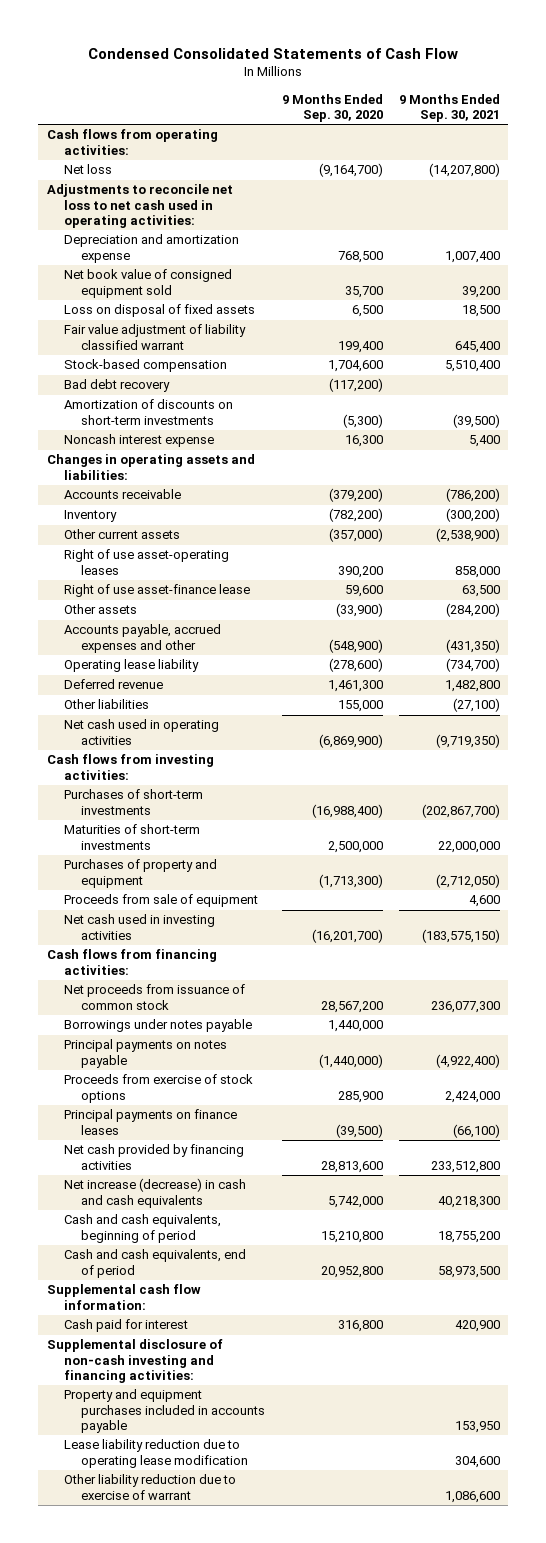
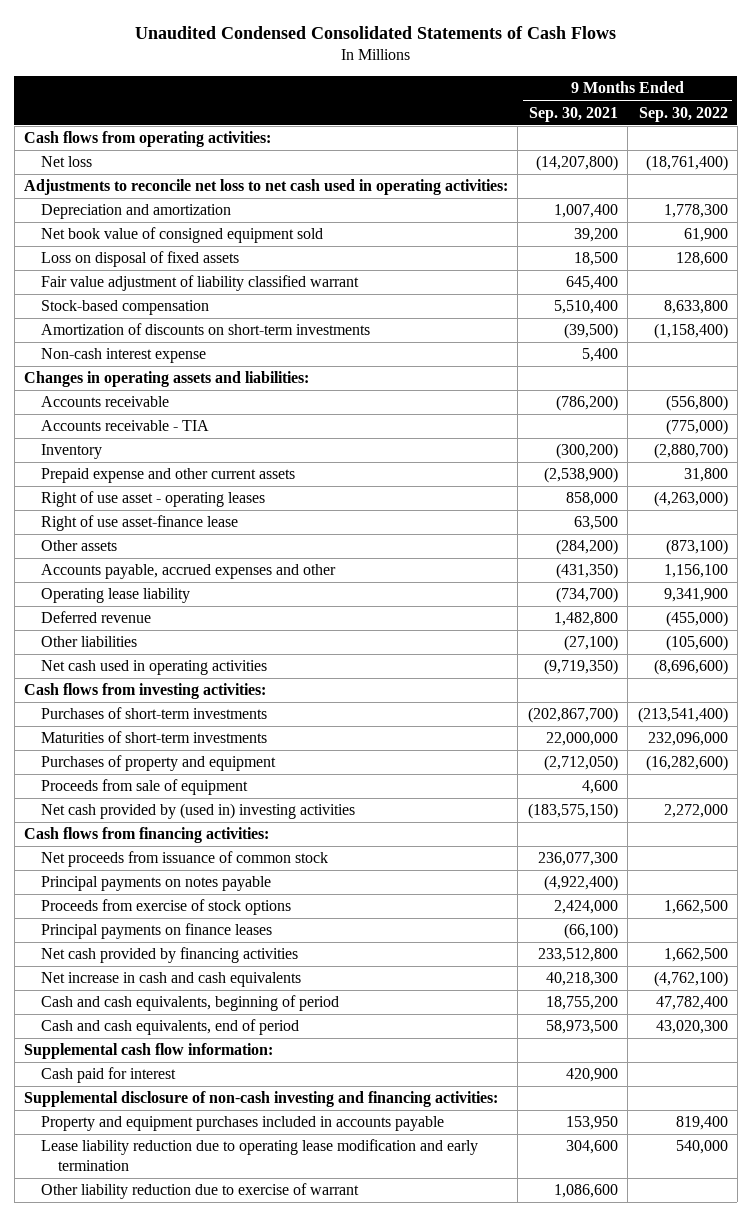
- Condensed Consolidated Statements of Cash Flow
+ Unaudited Condensed Consolidated Statements of Cash Flows
- | 9 Months Ended Sep. 30, 2020 | 9 Months Ended Sep. 30, 2021
+ | 9 Months Ended Sep. 30, 2021 | 9 Months Ended Sep. 30, 2022
- Depreciation and amortization expense | 768,500 | 1,007,400
+ Depreciation and amortization | 1,007,400 | 1,778,300
- Bad debt recovery | (117,200) |
- Noncash interest expense | 16,300 | 5,400
+ Non-cash interest expense | 5,400 |
+ Accounts receivable - TIA | | (775,000)
- Other current assets | (357,000) | (2,538,900)
- Right of use asset-operating leases | 390,200 | 858,000
+ Prepaid expense and other current assets | (2,538,900) | 31,800
+ Right of use asset - operating leases | 858,000 | (4,263,000)
- Net cash used in investing activities | (16,201,700) | (183,575,150)
+ Net cash provided by (used in) investing activities | (183,575,150) | 2,272,000
- Borrowings under notes payable | 1,440,000 |
- Net increase (decrease) in cash and cash equivalents | 5,742,000 | 40,218,300
+ Net increase in cash and cash equivalents | 40,218,300 | (4,762,100)
- Lease liability reduction due to operating lease modification | | 304,600
+ Lease liability reduction due to operating lease modification and early termination | 304,600 | 540,000

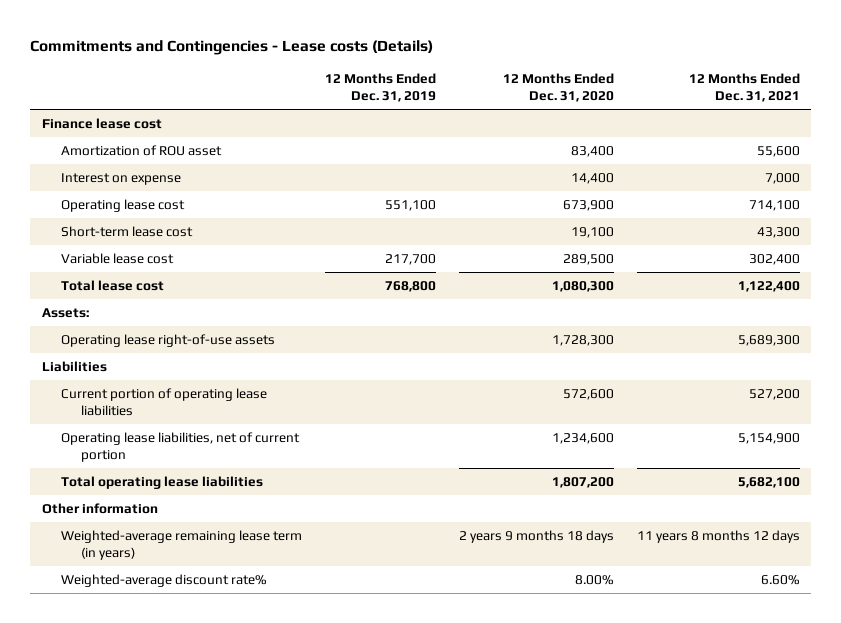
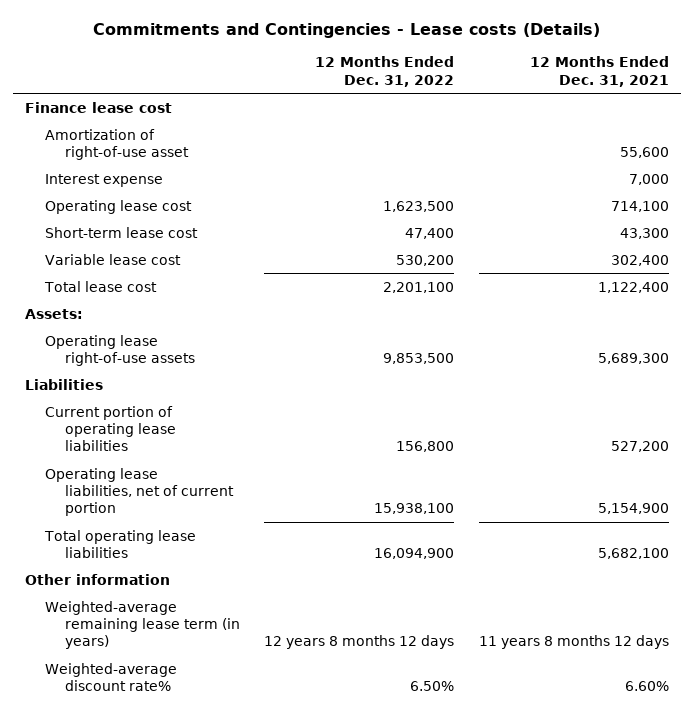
- | 12 Months Ended Dec. 31, 2019 | 12 Months Ended Dec. 31, 2020 | 12 Months Ended Dec. 31, 2021
+ | 12 Months Ended Dec. 31, 2022 | 12 Months Ended Dec. 31, 2021
- Amortization of ROU asset | | 83,400 | 55,600
- Interest on expense | | 14,400 | 7,000
+ Amortization of right-of-use asset | | 55,600
+ Interest expense | | 7,000

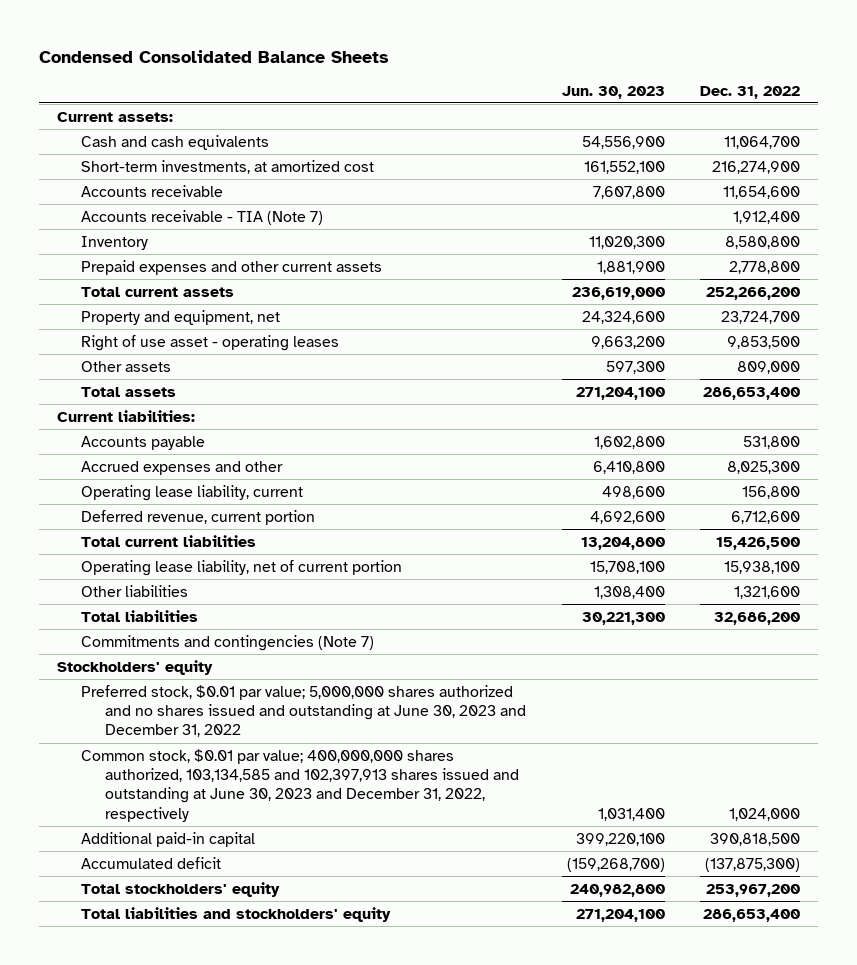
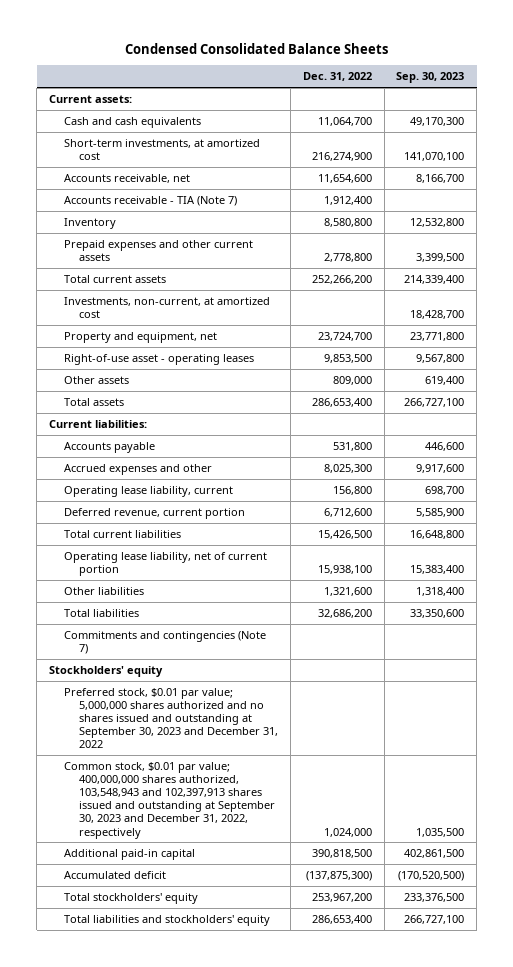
- | Jun. 30, 2023 | Dec. 31, 2022
+ | Dec. 31, 2022 | Sep. 30, 2023
- Accounts receivable | 7,607,800 | 11,654,600
+ Accounts receivable, net | 11,654,600 | 8,166,700
+ Investments, non-current, at amortized cost | | 18,428,700
- Right of use asset - operating leases | 9,663,200 | 9,853,500
+ Right-of-use asset - operating leases | 9,853,500 | 9,567,800
- Preferred stock, $0.01 par value; 5,000,000 shares authorized and no shares issued and outstanding at June 30, 2023 and December 31, 2022
- Common stock, $0.01 par value; 400,000,000 shares authorized, 103,134,585 and 102,397,913 shares issued and outstanding at June 30, 2023 and December 31, 2022, respectively | 1,031,400 | 1,024,000
+ Preferred stock, $0.01 par value; 5,000,000 shares authorized and no shares issued and outstanding at September 30, 2023 and December 31, 2022
+ Common stock, $0.01 par value; 400,000,000 shares authorized, 103,548,943 and 102,397,913 shares issued and outstanding at September 30, 2023 and December 31, 2022, respectively | 1,024,000 | 1,035,500

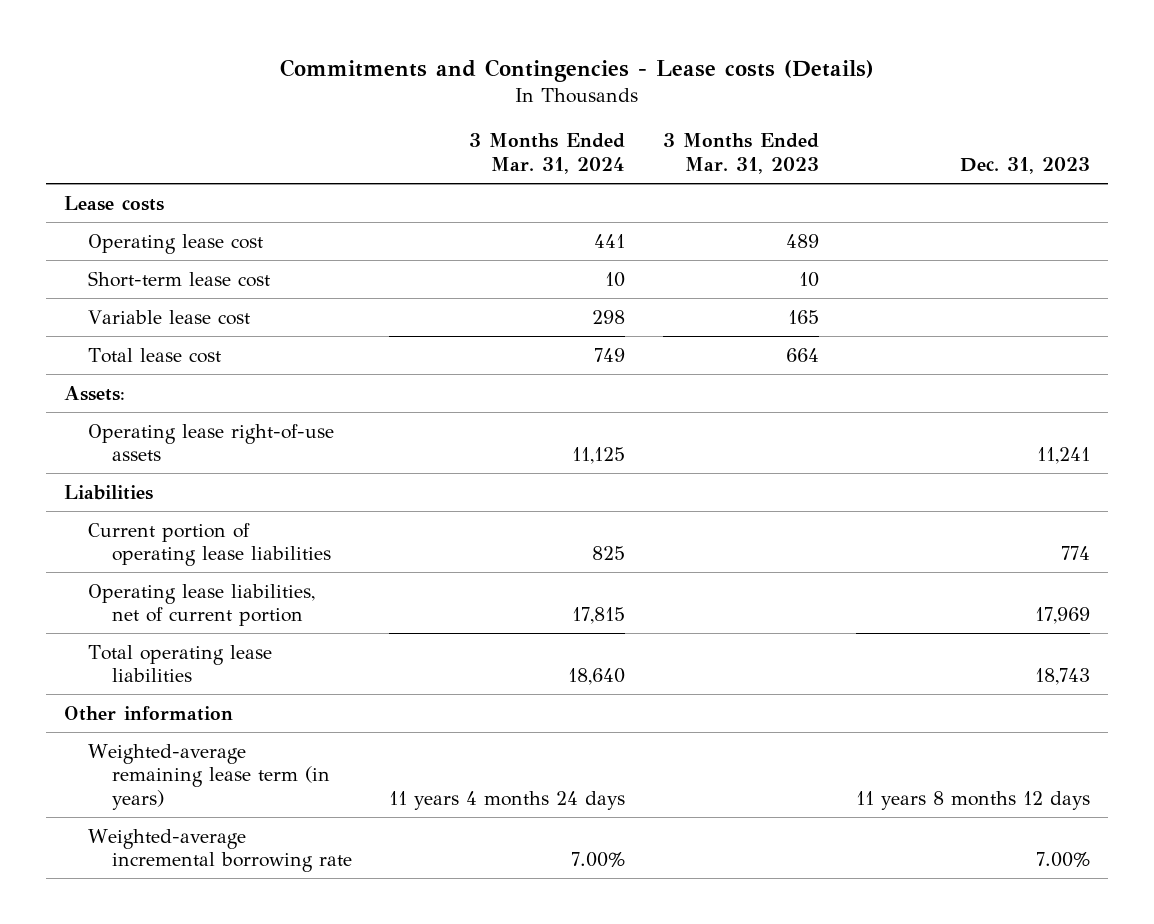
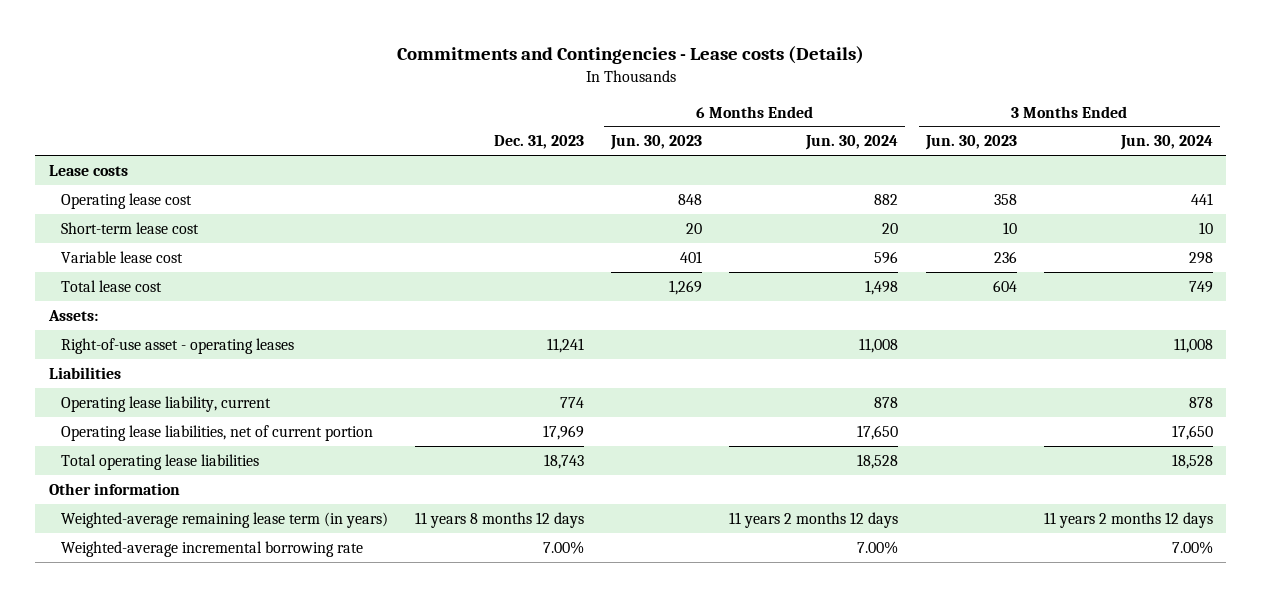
- | 3 Months Ended Mar. 31, 2024 | 3 Months Ended Mar. 31, 2023 | Dec. 31, 2023
+ | Dec. 31, 2023 | 6 Months Ended Jun. 30, 2023 | 6 Months Ended Jun. 30, 2024 | 3 Months Ended Jun. 30, 2023 | 3 Months Ended Jun. 30, 2024
- Operating lease right-of-use assets | 11,125 | | 11,241
+ Right-of-use asset - operating leases | 11,241 | | 11,008 | | 11,008
- Current portion of operating lease liabilities | 825 | | 774
+ Operating lease liability, current | 774 | | 878 | | 878

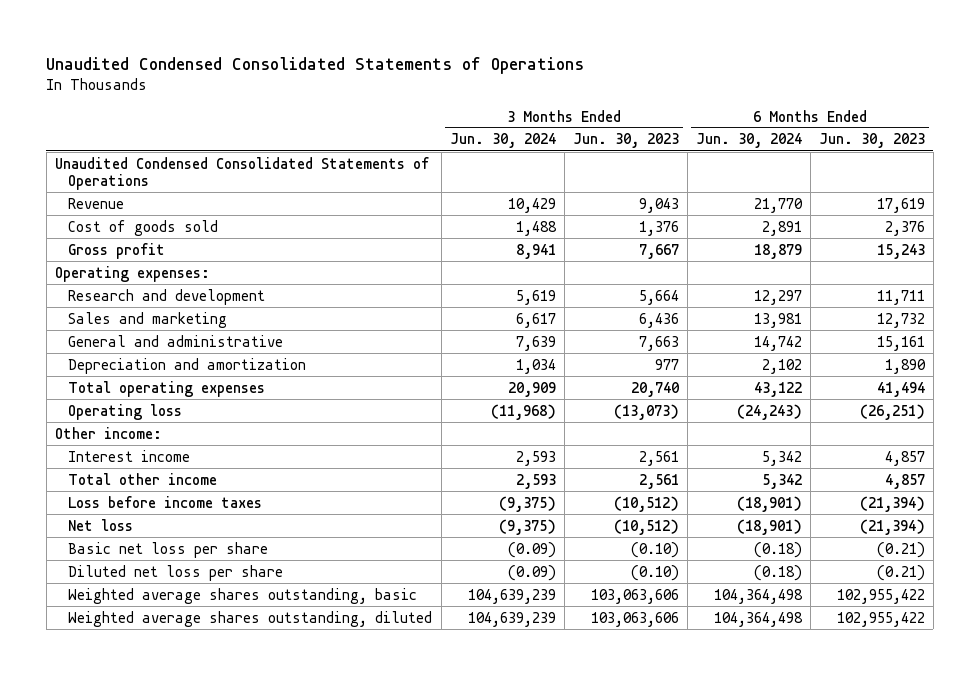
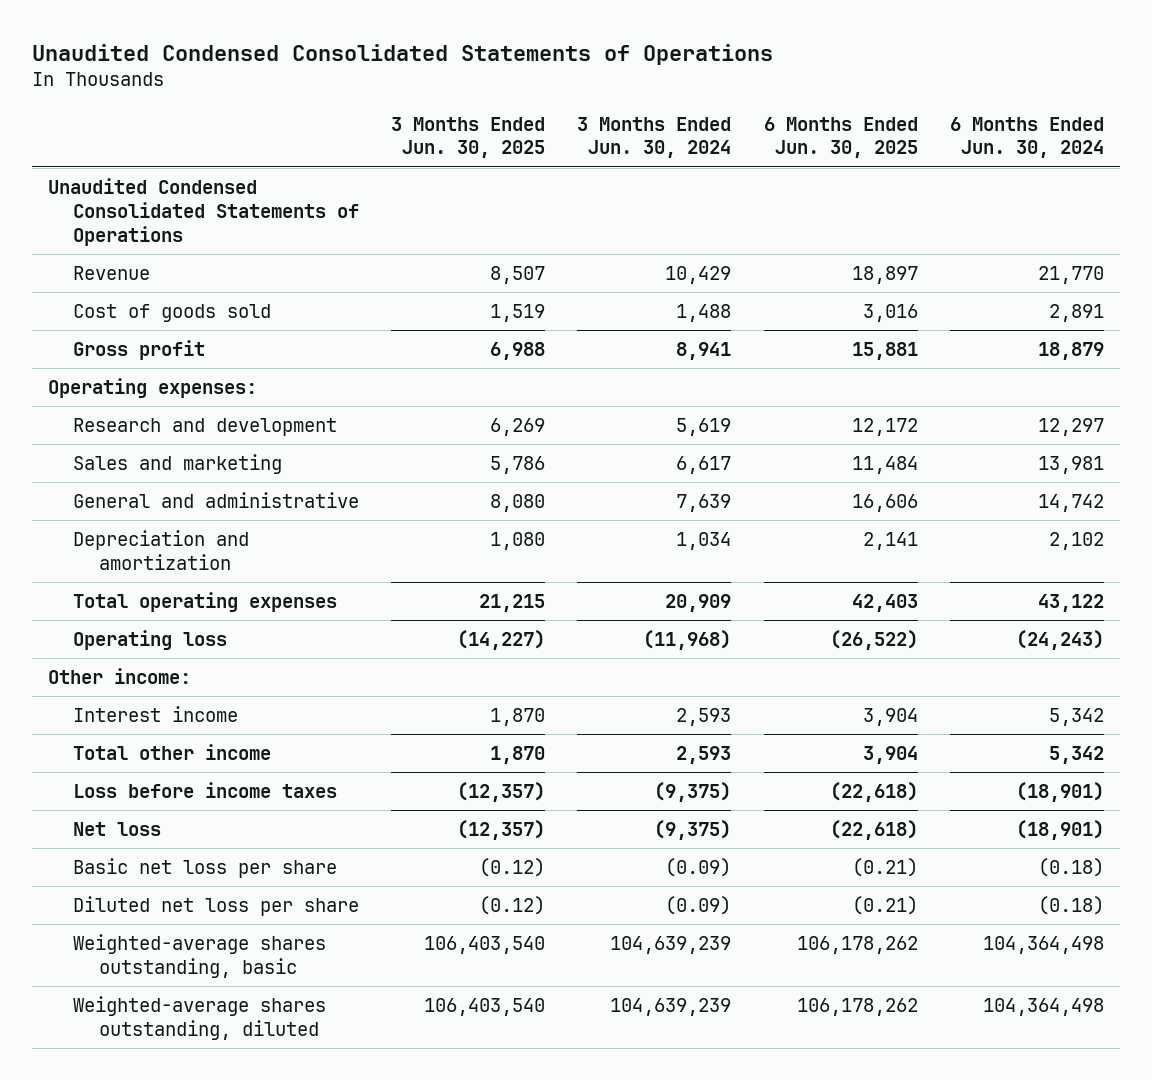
- | 3 Months Ended Jun. 30, 2024 | 3 Months Ended Jun. 30, 2023 | 6 Months Ended Jun. 30, 2024 | 6 Months Ended Jun. 30, 2023
+ | 3 Months Ended Jun. 30, 2025 | 3 Months Ended Jun. 30, 2024 | 6 Months Ended Jun. 30, 2025 | 6 Months Ended Jun. 30, 2024
- Weighted average shares outstanding, basic | 104,639,239 | 103,063,606 | 104,364,498 | 102,955,422
- Weighted average shares outstanding, diluted | 104,639,239 | 103,063,606 | 104,364,498 | 102,955,422
+ Weighted-average shares outstanding, basic | 106,403,540 | 104,639,239 | 106,178,262 | 104,364,498
+ Weighted-average shares outstanding, diluted | 106,403,540 | 104,639,239 | 106,178,262 | 104,364,498

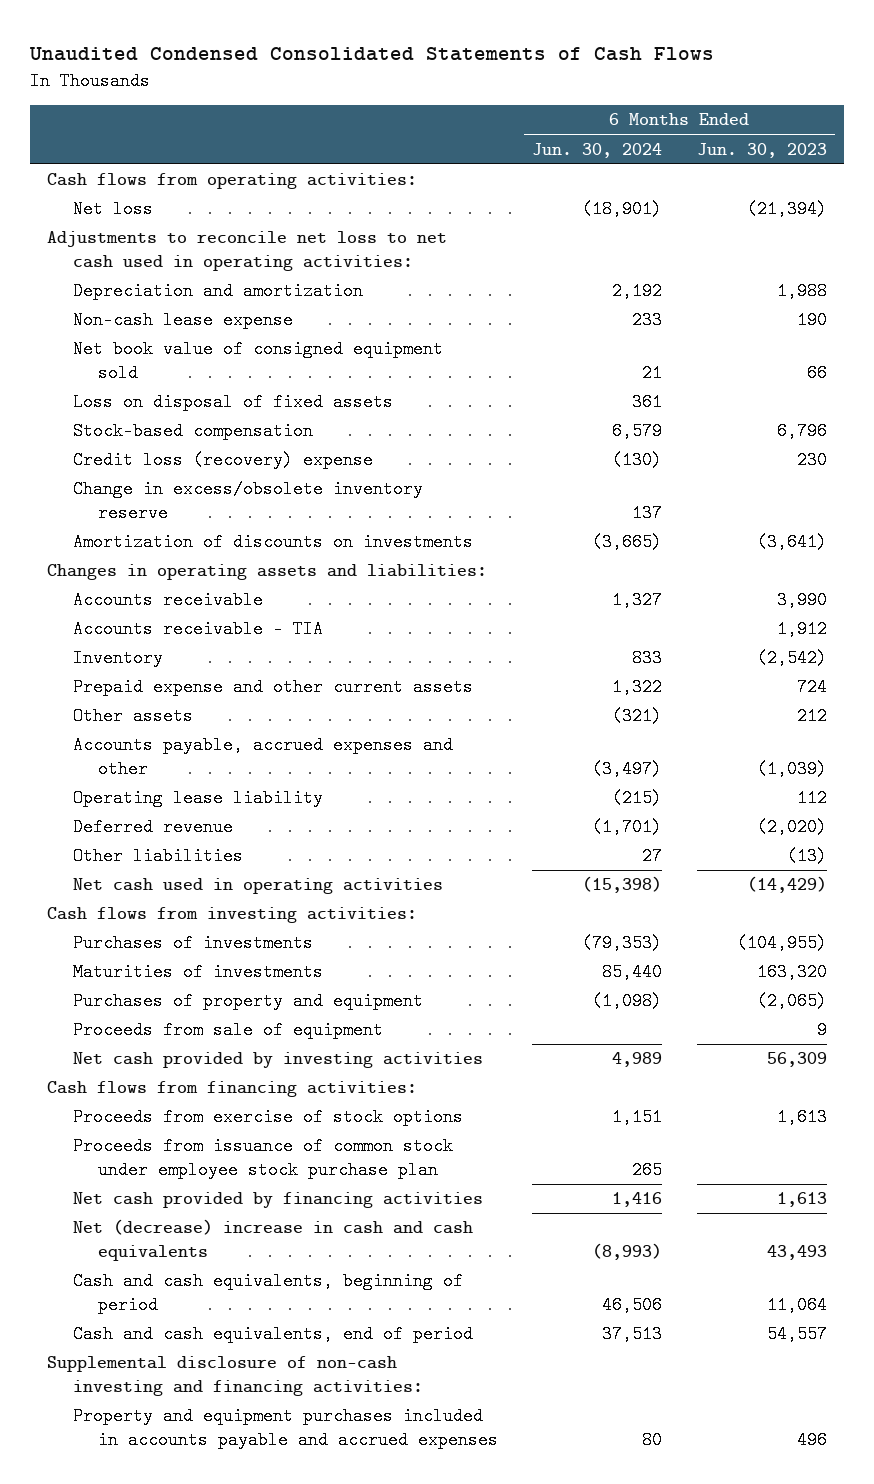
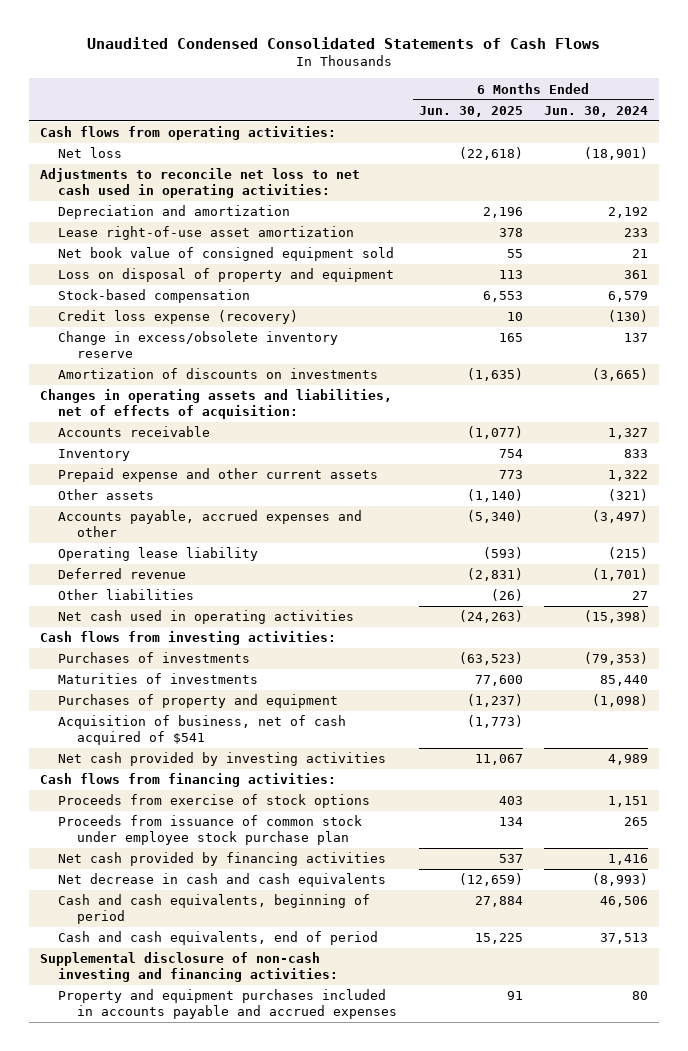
- | 6 Months Ended Jun. 30, 2024 | 6 Months Ended Jun. 30, 2023
+ | 6 Months Ended Jun. 30, 2025 | 6 Months Ended Jun. 30, 2024
- Non-cash lease expense | 233 | 190
+ Lease right-of-use asset amortization | 378 | 233
- Loss on disposal of fixed assets | 361 |
+ Loss on disposal of property and equipment | 113 | 361
- Credit loss (recovery) expense | (130) | 230
+ Credit loss expense (recovery) | 10 | (130)
- Changes in operating assets and liabilities:
+ Changes in operating assets and liabilities, net of effects of acquisition:
- Accounts receivable - TIA | | 1,912
- Proceeds from sale of equipment | | 9
+ Acquisition of business, net of cash acquired of $541 | (1,773) |
- Net (decrease) increase in cash and cash equivalents | (8,993) | 43,493
+ Net decrease in cash and cash equivalents | (12,659) | (8,993)

